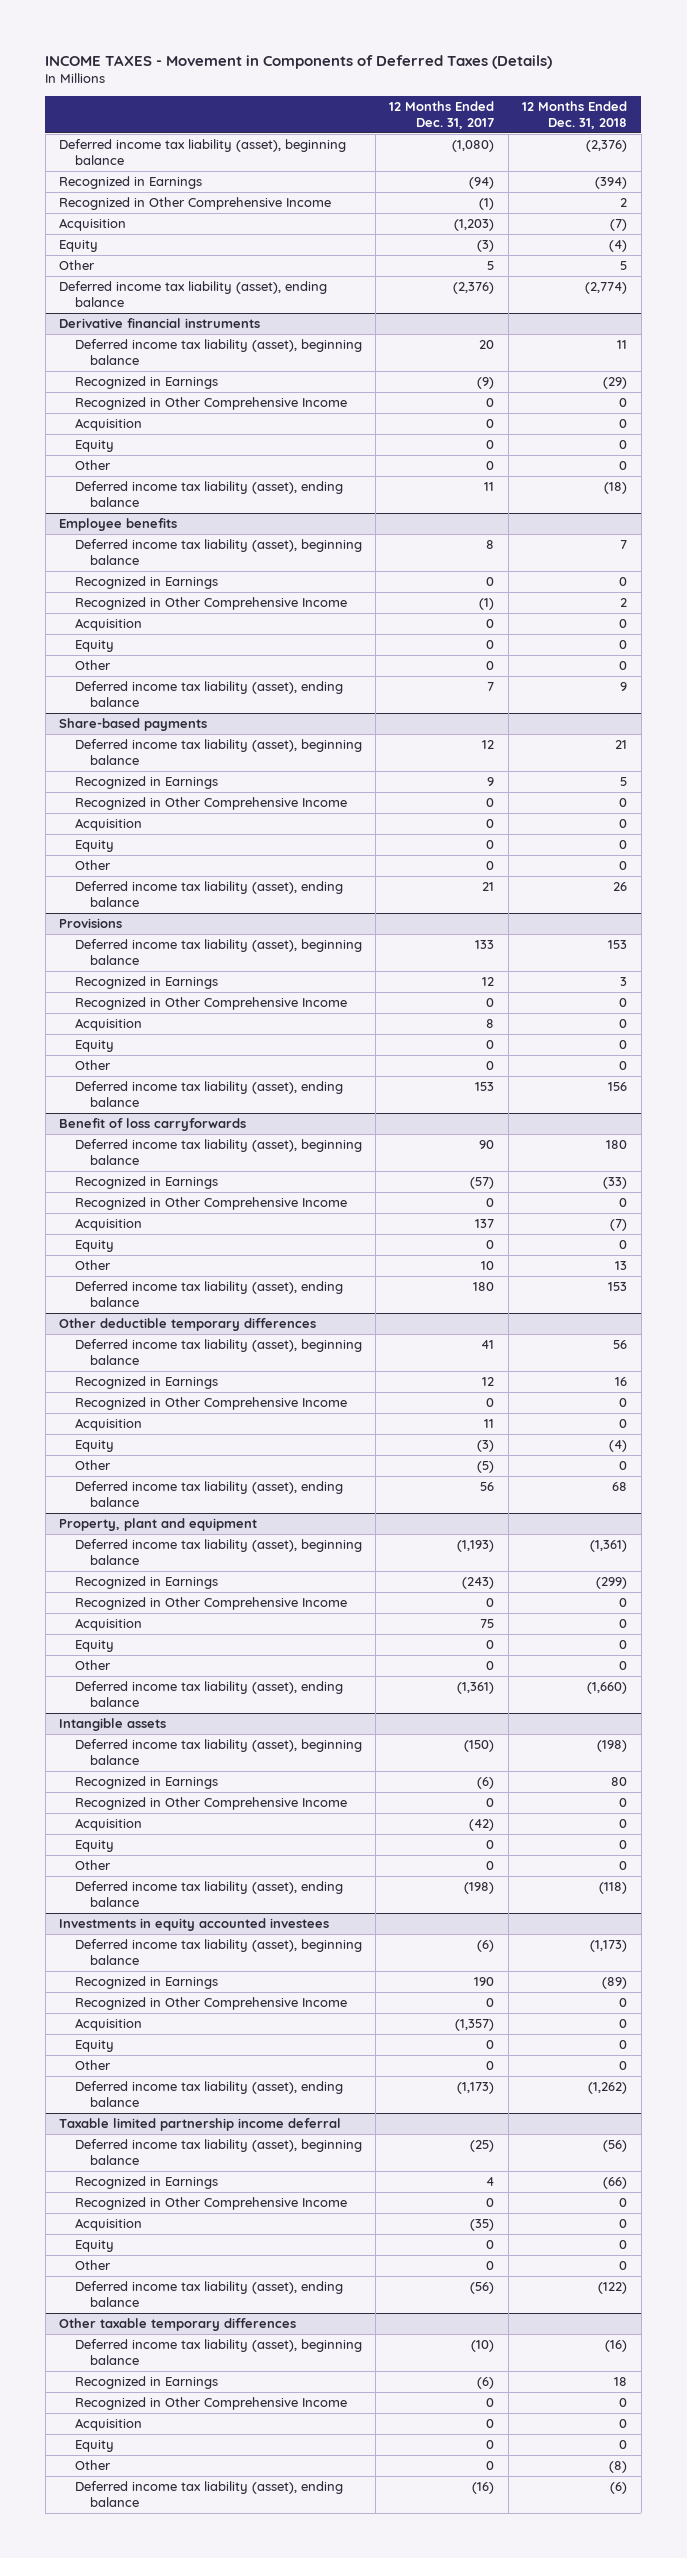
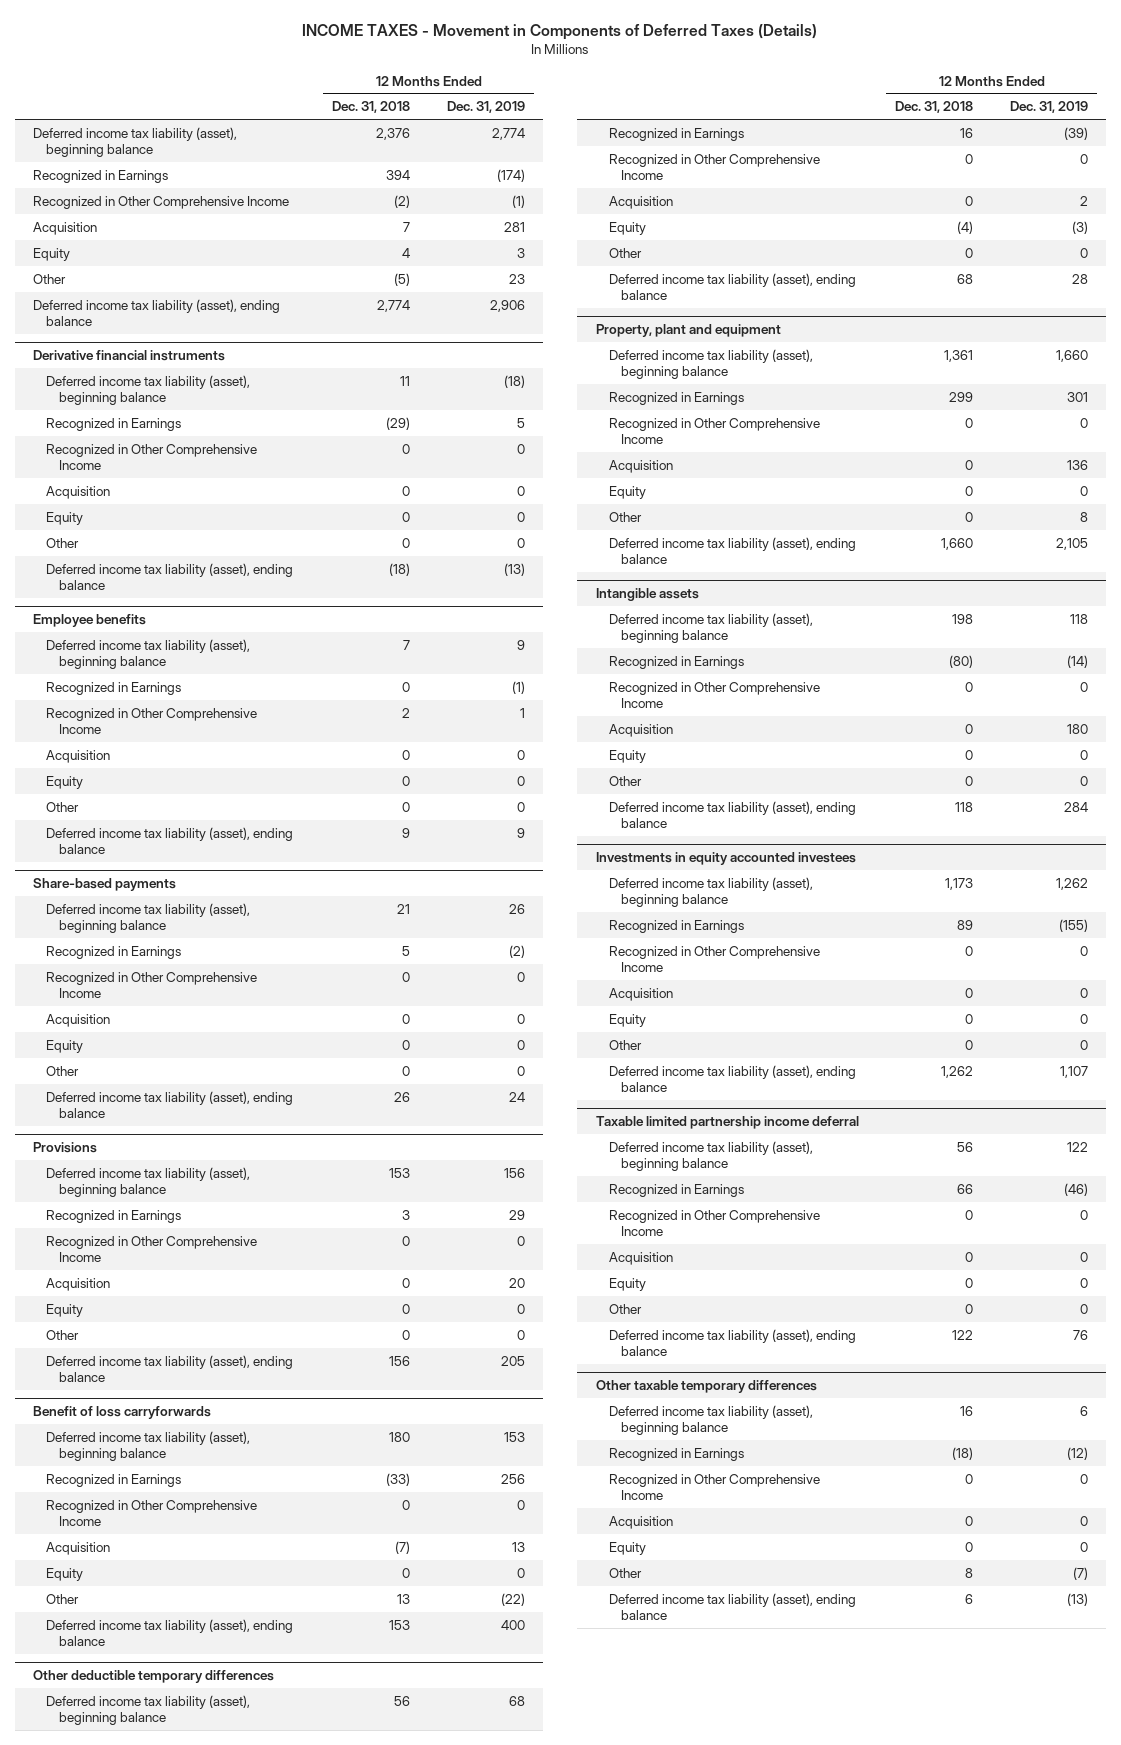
- | 12 Months Ended Dec. 31, 2017 | 12 Months Ended Dec. 31, 2018
+ | 12 Months Ended Dec. 31, 2018 | 12 Months Ended Dec. 31, 2019
- Deferred income tax liability (asset), beginning balance | (1,080) | (2,376)
- Recognized in Earnings | (94) | (394)
- Recognized in Other Comprehensive Income | (1) | 2
- Acquisition | (1,203) | (7)
- Equity | (3) | (4)
- Other | 5 | 5
- Deferred income tax liability (asset), ending balance | (2,376) | (2,774)
+ Deferred income tax liability (asset), beginning balance | 2,376 | 2,774
+ Recognized in Earnings | 394 | (174)
+ Recognized in Other Comprehensive Income | (2) | (1)
+ Acquisition | 7 | 281
+ Equity | 4 | 3
+ Other | (5) | 23
+ Deferred income tax liability (asset), ending balance | 2,774 | 2,906
@ Property, plant and equipment
- Deferred income tax liability (asset), beginning balance | (1,193) | (1,361)
- Recognized in Earnings | (243) | (299)
+ Deferred income tax liability (asset), beginning balance | 1,361 | 1,660
+ Recognized in Earnings | 299 | 301
- Deferred income tax liability (asset), ending balance | (1,361) | (1,660)
+ Deferred income tax liability (asset), ending balance | 1,660 | 2,105
@ Intangible assets
- Deferred income tax liability (asset), beginning balance | (150) | (198)
- Recognized in Earnings | (6) | 80
+ Deferred income tax liability (asset), beginning balance | 198 | 118
+ Recognized in Earnings | (80) | (14)
- Deferred income tax liability (asset), ending balance | (198) | (118)
+ Deferred income tax liability (asset), ending balance | 118 | 284
@ Investments in equity accounted investees
- Deferred income tax liability (asset), beginning balance | (6) | (1,173)
- Recognized in Earnings | 190 | (89)
+ Deferred income tax liability (asset), beginning balance | 1,173 | 1,262
+ Recognized in Earnings | 89 | (155)
- Deferred income tax liability (asset), ending balance | (1,173) | (1,262)
+ Deferred income tax liability (asset), ending balance | 1,262 | 1,107
@ Taxable limited partnership income deferral
- Deferred income tax liability (asset), beginning balance | (25) | (56)
- Recognized in Earnings | 4 | (66)
+ Deferred income tax liability (asset), beginning balance | 56 | 122
+ Recognized in Earnings | 66 | (46)
- Deferred income tax liability (asset), ending balance | (56) | (122)
+ Deferred income tax liability (asset), ending balance | 122 | 76
@ Other taxable temporary differences
- Deferred income tax liability (asset), beginning balance | (10) | (16)
- Recognized in Earnings | (6) | 18
+ Deferred income tax liability (asset), beginning balance | 16 | 6
+ Recognized in Earnings | (18) | (12)
- Other | 0 | (8)
- Deferred income tax liability (asset), ending balance | (16) | (6)
+ Other | 8 | (7)
+ Deferred income tax liability (asset), ending balance | 6 | (13)

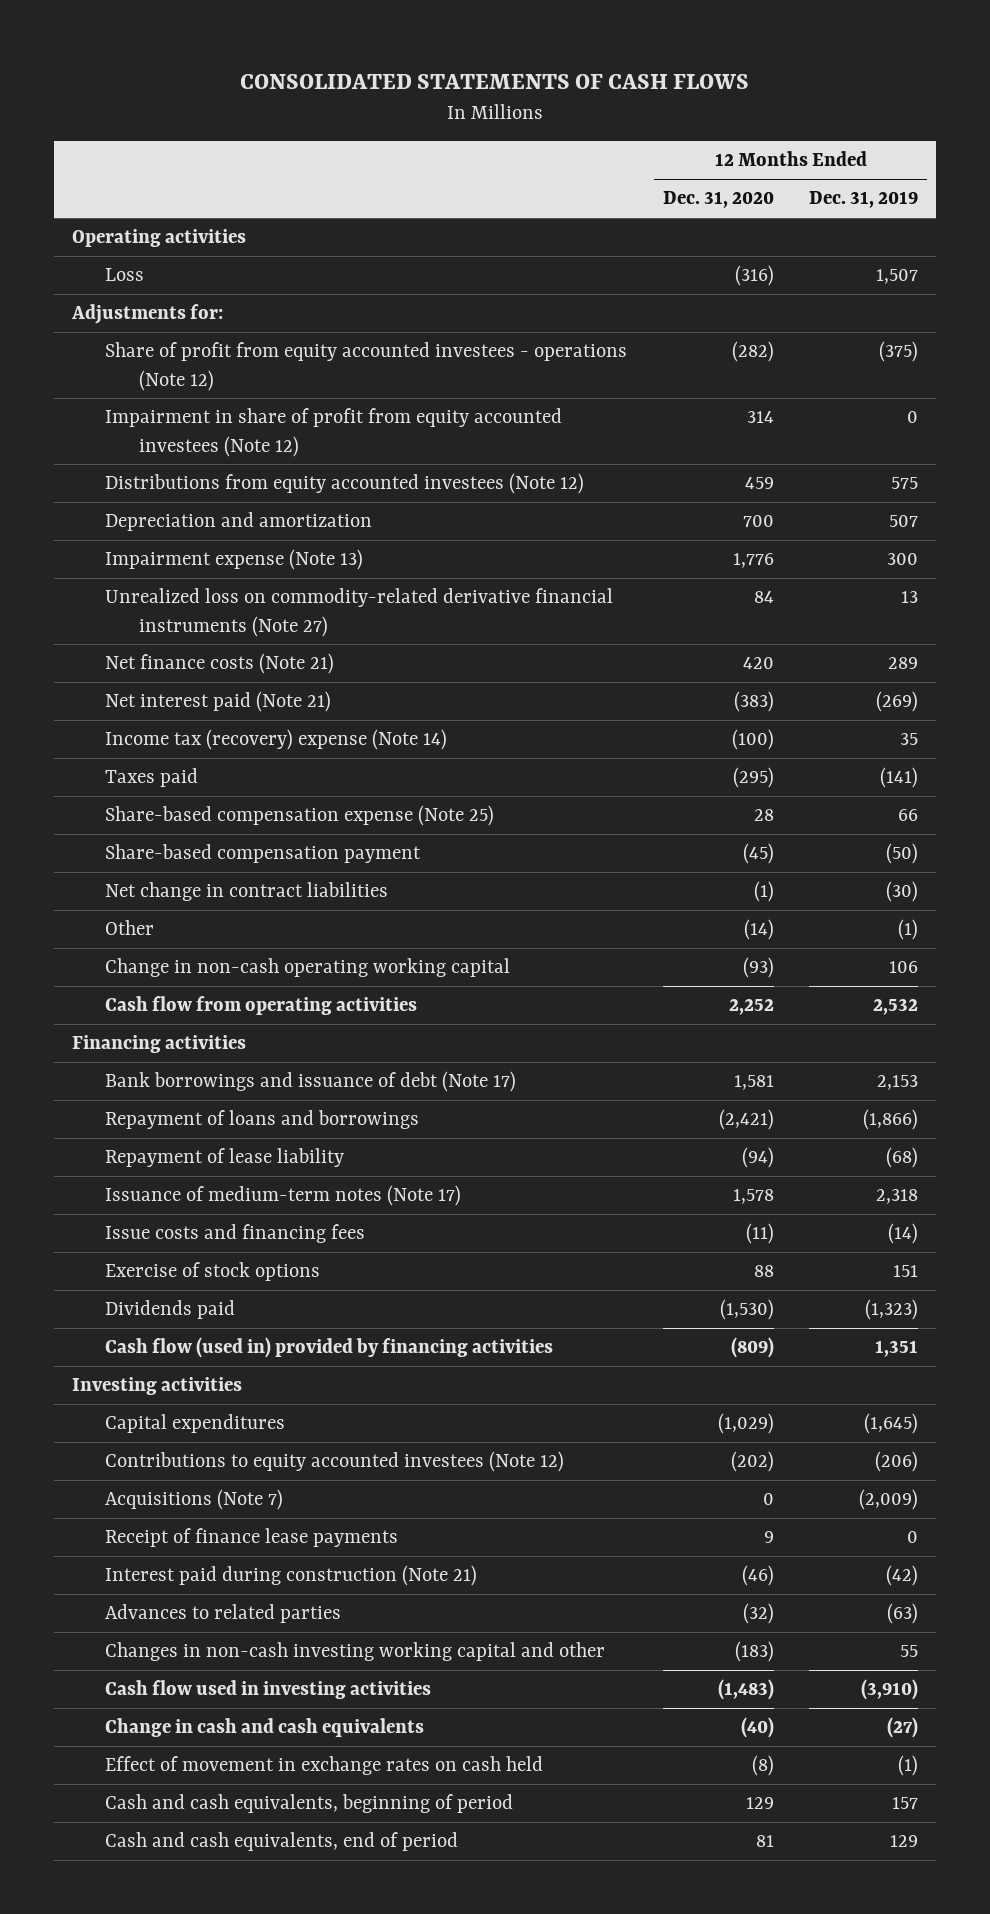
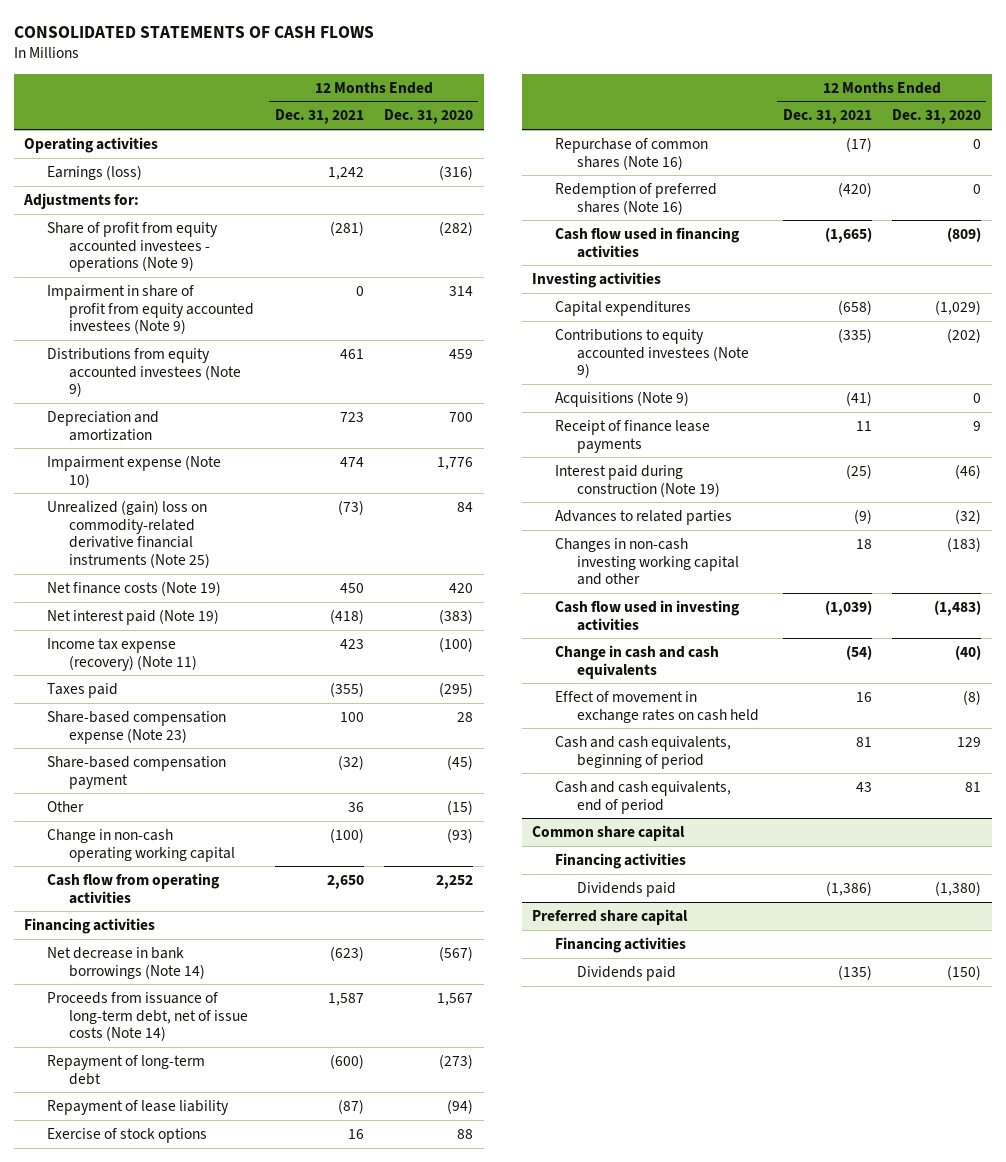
- | 12 Months Ended Dec. 31, 2020 | 12 Months Ended Dec. 31, 2019
+ | 12 Months Ended Dec. 31, 2021 | 12 Months Ended Dec. 31, 2020
- Loss | (316) | 1,507
+ Earnings (loss) | 1,242 | (316)
- Share of profit from equity accounted investees - operations (Note 12) | (282) | (375)
- Impairment in share of profit from equity accounted investees (Note 12) | 314 | 0
- Distributions from equity accounted investees (Note 12) | 459 | 575
+ Share of profit from equity accounted investees - operations (Note 9) | (281) | (282)
+ Impairment in share of profit from equity accounted investees (Note 9) | 0 | 314
+ Distributions from equity accounted investees (Note 9) | 461 | 459
- Impairment expense (Note 13) | 1,776 | 300
- Unrealized loss on commodity-related derivative financial instruments (Note 27) | 84 | 13
- Net finance costs (Note 21) | 420 | 289
- Net interest paid (Note 21) | (383) | (269)
- Income tax (recovery) expense (Note 14) | (100) | 35
+ Impairment expense (Note 10) | 474 | 1,776
+ Unrealized (gain) loss on commodity-related derivative financial instruments (Note 25) | (73) | 84
+ Net finance costs (Note 19) | 450 | 420
+ Net interest paid (Note 19) | (418) | (383)
+ Income tax expense (recovery) (Note 11) | 423 | (100)
- Share-based compensation expense (Note 25) | 28 | 66
+ Share-based compensation expense (Note 23) | 100 | 28
- Net change in contract liabilities | (1) | (30)
- Other | (14) | (1)
+ Other | 36 | (15)
- Bank borrowings and issuance of debt (Note 17) | 1,581 | 2,153
- Repayment of loans and borrowings | (2,421) | (1,866)
+ Net decrease in bank borrowings (Note 14) | (623) | (567)
+ Proceeds from issuance of long-term debt, net of issue costs (Note 14) | 1,587 | 1,567
+ Repayment of long-term debt | (600) | (273)
- Issuance of medium-term notes (Note 17) | 1,578 | 2,318
- Issue costs and financing fees | (11) | (14)
- Dividends paid | (1,530) | (1,323)
- Cash flow (used in) provided by financing activities | (809) | 1,351
+ Repurchase of common shares (Note 16) | (17) | 0
+ Redemption of preferred shares (Note 16) | (420) | 0
+ Cash flow used in financing activities | (1,665) | (809)
- Contributions to equity accounted investees (Note 12) | (202) | (206)
- Acquisitions (Note 7) | 0 | (2,009)
+ Contributions to equity accounted investees (Note 9) | (335) | (202)
+ Acquisitions (Note 9) | (41) | 0
- Interest paid during construction (Note 21) | (46) | (42)
+ Interest paid during construction (Note 19) | (25) | (46)
+ Common share capital
+ Financing activities
+ Dividends paid | (1,386) | (1,380)
+ Preferred share capital
+ Financing activities
+ Dividends paid | (135) | (150)

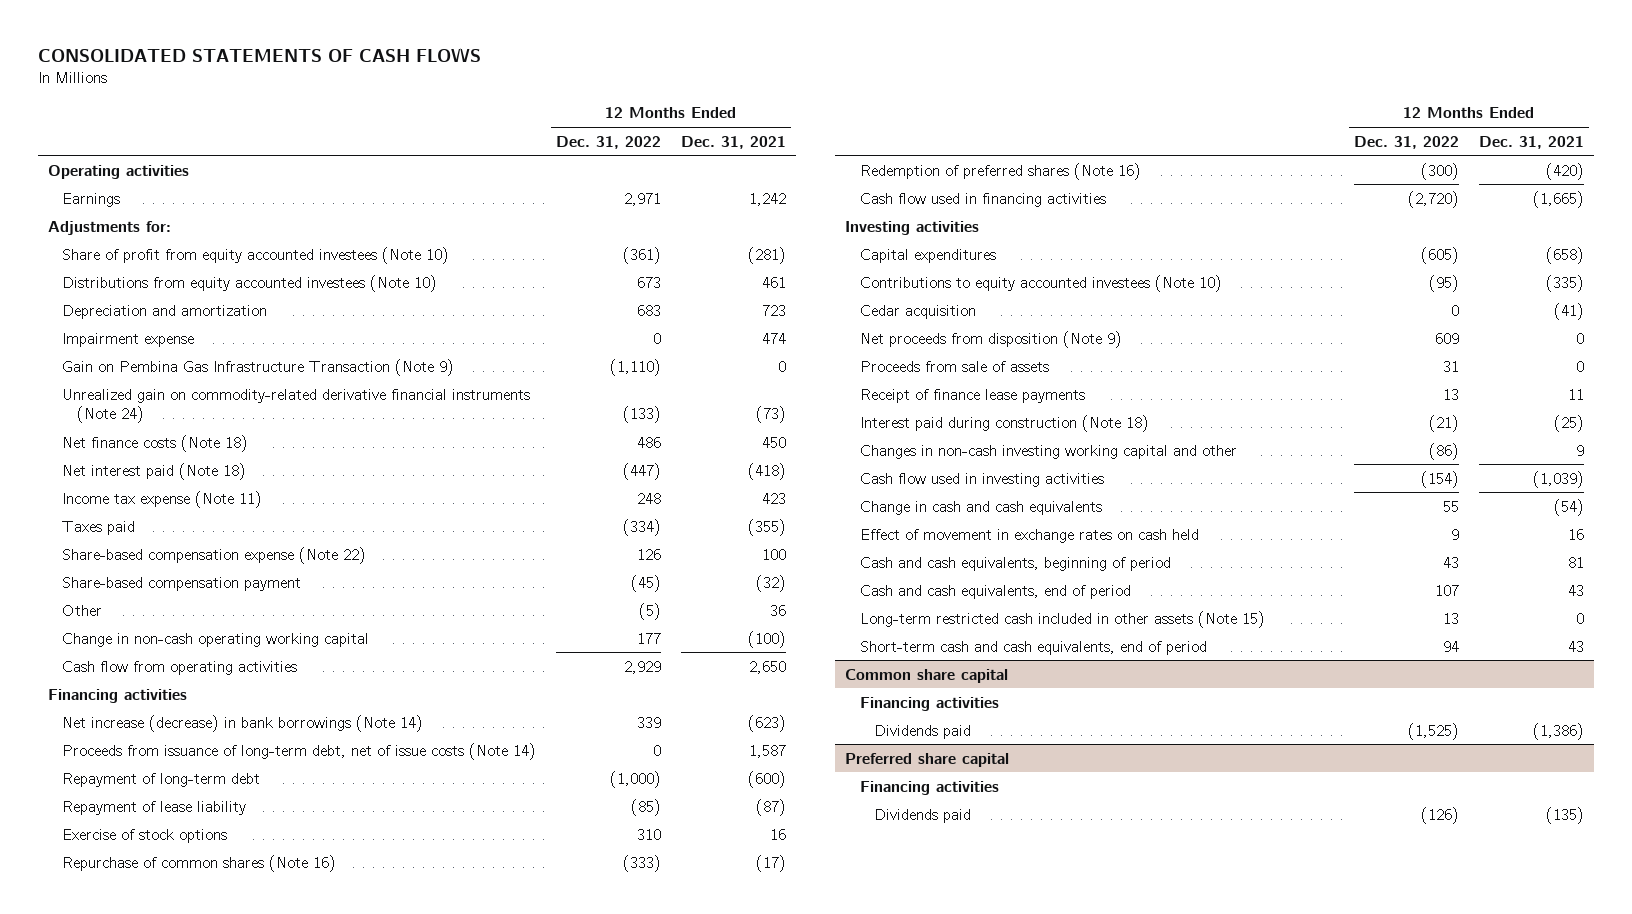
- | 12 Months Ended Dec. 31, 2021 | 12 Months Ended Dec. 31, 2020
+ | 12 Months Ended Dec. 31, 2022 | 12 Months Ended Dec. 31, 2021
- Earnings (loss) | 1,242 | (316)
+ Earnings | 2,971 | 1,242
- Share of profit from equity accounted investees - operations (Note 9) | (281) | (282)
- Impairment in share of profit from equity accounted investees (Note 9) | 0 | 314
- Distributions from equity accounted investees (Note 9) | 461 | 459
+ Share of profit from equity accounted investees (Note 10) | (361) | (281)
+ Distributions from equity accounted investees (Note 10) | 673 | 461
- Impairment expense (Note 10) | 474 | 1,776
- Unrealized (gain) loss on commodity-related derivative financial instruments (Note 25) | (73) | 84
- Net finance costs (Note 19) | 450 | 420
- Net interest paid (Note 19) | (418) | (383)
- Income tax expense (recovery) (Note 11) | 423 | (100)
+ Impairment expense | 0 | 474
+ Gain on Pembina Gas Infrastructure Transaction (Note 9) | (1,110) | 0
+ Unrealized gain on commodity-related derivative financial instruments (Note 24) | (133) | (73)
+ Net finance costs (Note 18) | 486 | 450
+ Net interest paid (Note 18) | (447) | (418)
+ Income tax expense (Note 11) | 248 | 423
- Share-based compensation expense (Note 23) | 100 | 28
+ Share-based compensation expense (Note 22) | 126 | 100
- Net decrease in bank borrowings (Note 14) | (623) | (567)
+ Net increase (decrease) in bank borrowings (Note 14) | 339 | (623)
- Contributions to equity accounted investees (Note 9) | (335) | (202)
- Acquisitions (Note 9) | (41) | 0
+ Contributions to equity accounted investees (Note 10) | (95) | (335)
+ Cedar acquisition | 0 | (41)
+ Net proceeds from disposition (Note 9) | 609 | 0
+ Proceeds from sale of assets | 31 | 0
- Interest paid during construction (Note 19) | (25) | (46)
- Advances to related parties | (9) | (32)
- Changes in non-cash investing working capital and other | 18 | (183)
+ Interest paid during construction (Note 18) | (21) | (25)
+ Changes in non-cash investing working capital and other | (86) | 9
+ Long-term restricted cash included in other assets (Note 15) | 13 | 0
+ Short-term cash and cash equivalents, end of period | 94 | 43

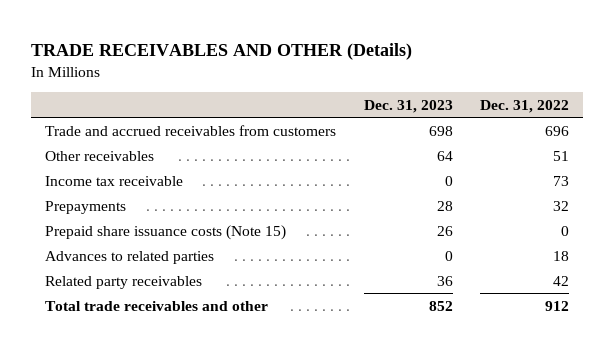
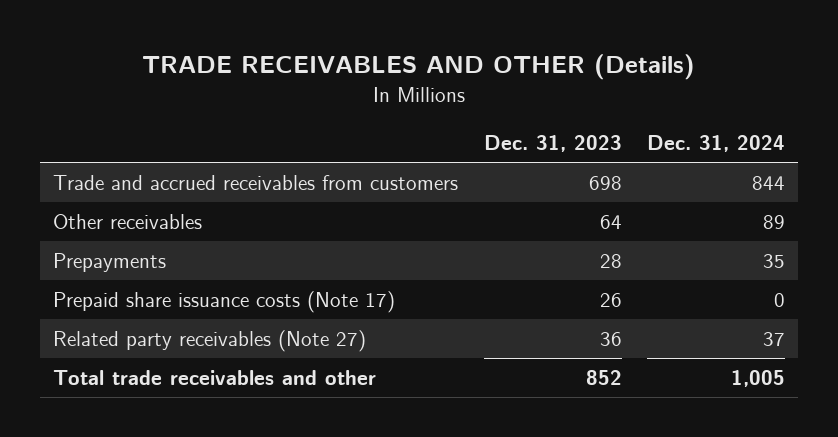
- | Dec. 31, 2023 | Dec. 31, 2022
+ | Dec. 31, 2023 | Dec. 31, 2024
- Income tax receivable | 0 | 73
- Prepaid share issuance costs (Note 15) | 26 | 0
- Advances to related parties | 0 | 18
- Related party receivables | 36 | 42
+ Prepaid share issuance costs (Note 17) | 26 | 0
+ Related party receivables (Note 27) | 36 | 37

